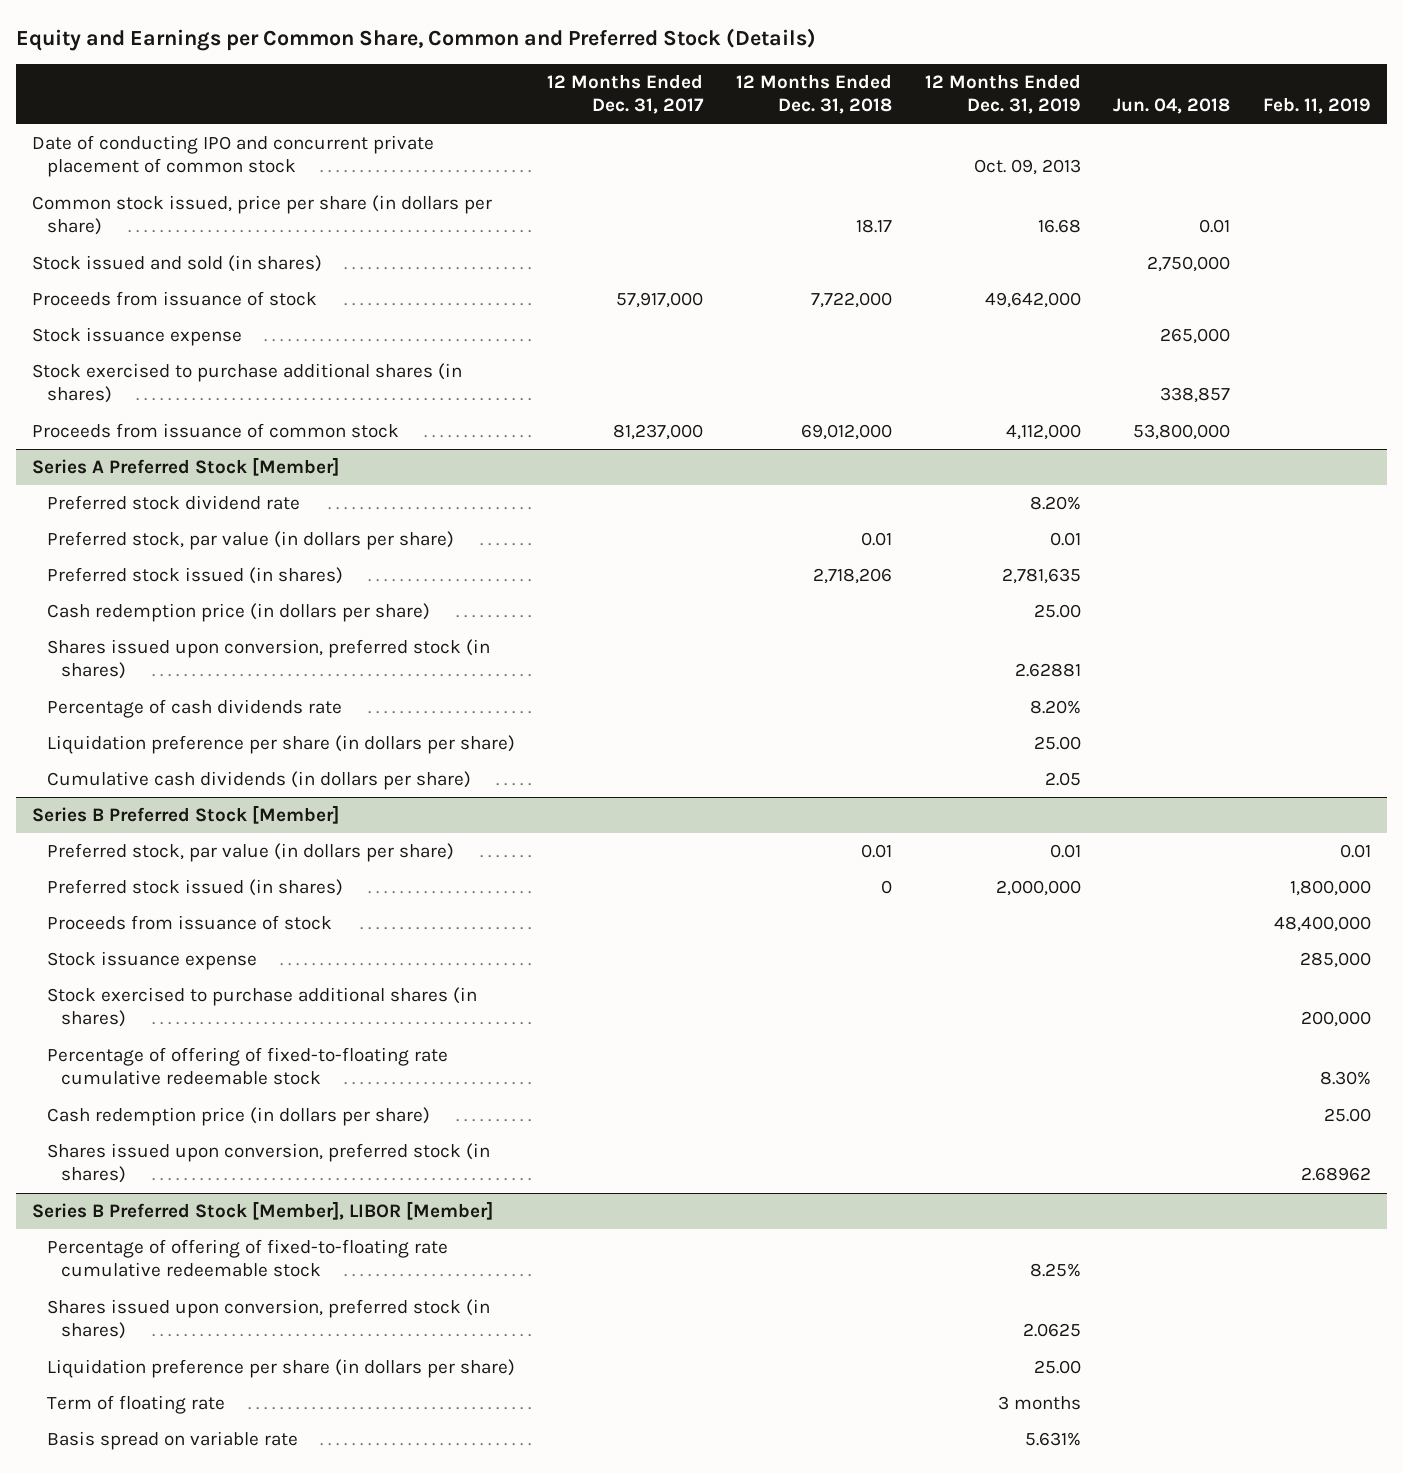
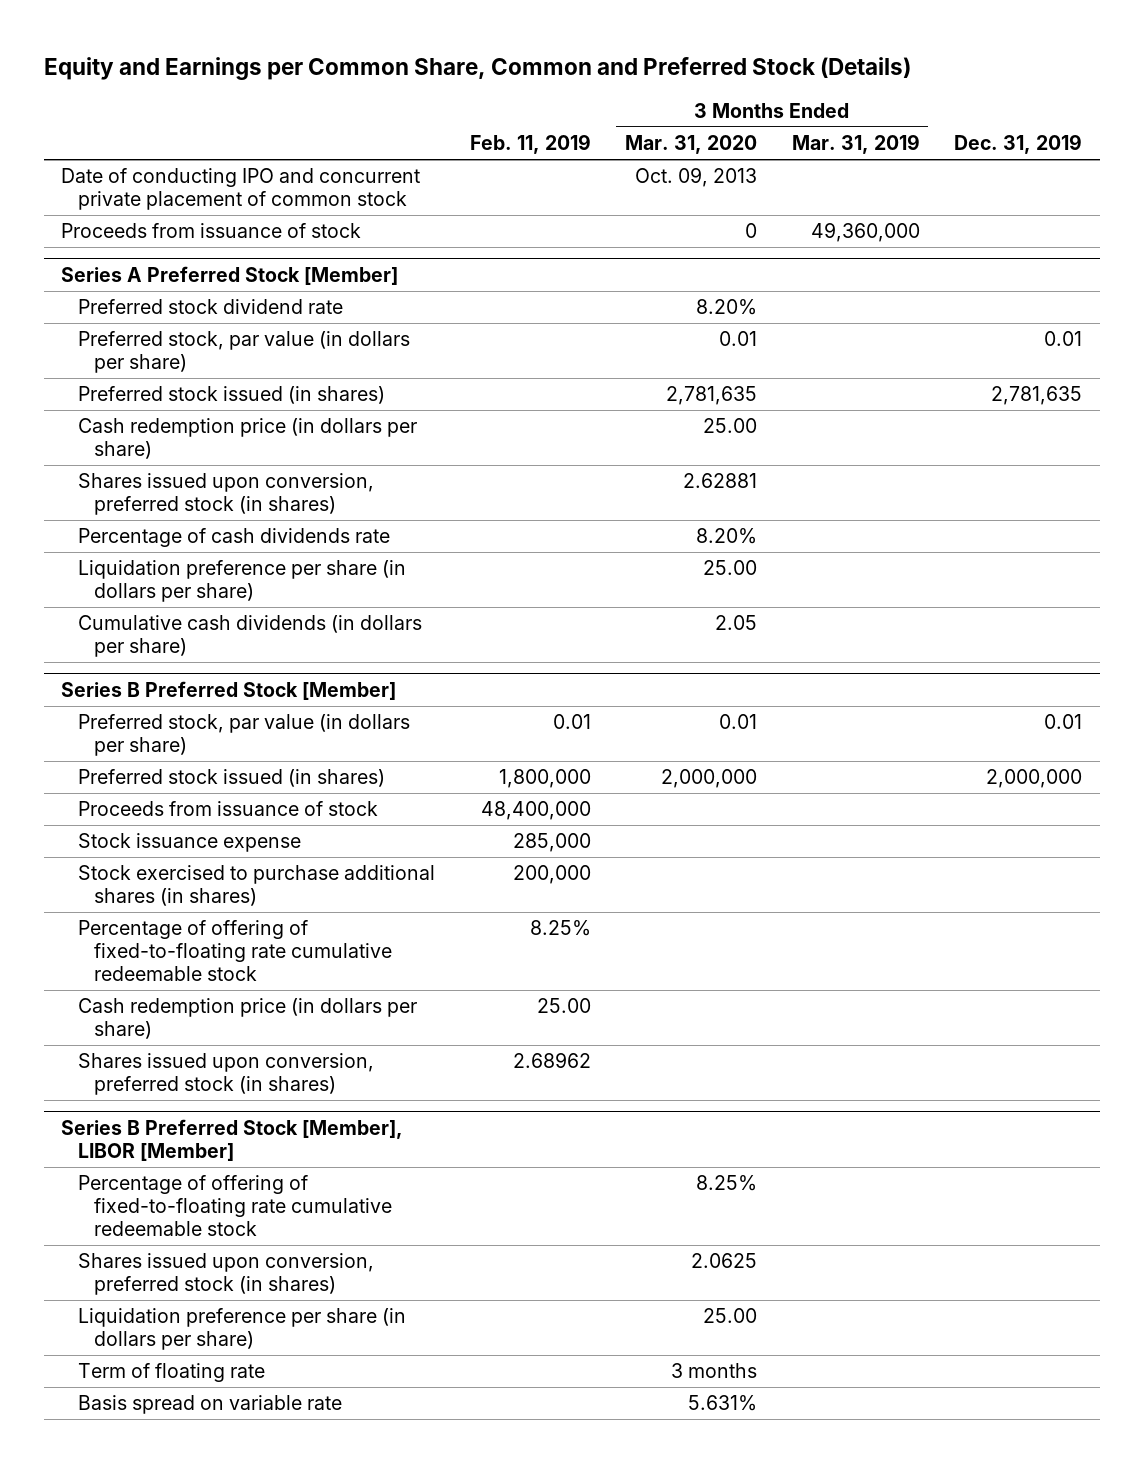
- | 12 Months Ended Dec. 31, 2017 | 12 Months Ended Dec. 31, 2018 | 12 Months Ended Dec. 31, 2019 | Jun. 04, 2018 | Feb. 11, 2019
+ | Feb. 11, 2019 | 3 Months Ended Mar. 31, 2020 | 3 Months Ended Mar. 31, 2019 | Dec. 31, 2019
- Common stock issued, price per share (in dollars per share) | | 18.17 | 16.68 | 0.01 |
- Stock issued and sold (in shares) | | | | 2,750,000 |
- Stock issuance expense | | | | 265,000 |
- Stock exercised to purchase additional shares (in shares) | | | | 338,857 |
- Proceeds from issuance of common stock | 81,237,000 | 69,012,000 | 4,112,000 | 53,800,000 |
@ Series B Preferred Stock [Member]
- Percentage of offering of fixed-to-floating rate cumulative redeemable stock | | | | | 8.30%
+ Percentage of offering of fixed-to-floating rate cumulative redeemable stock | 8.25% | | |

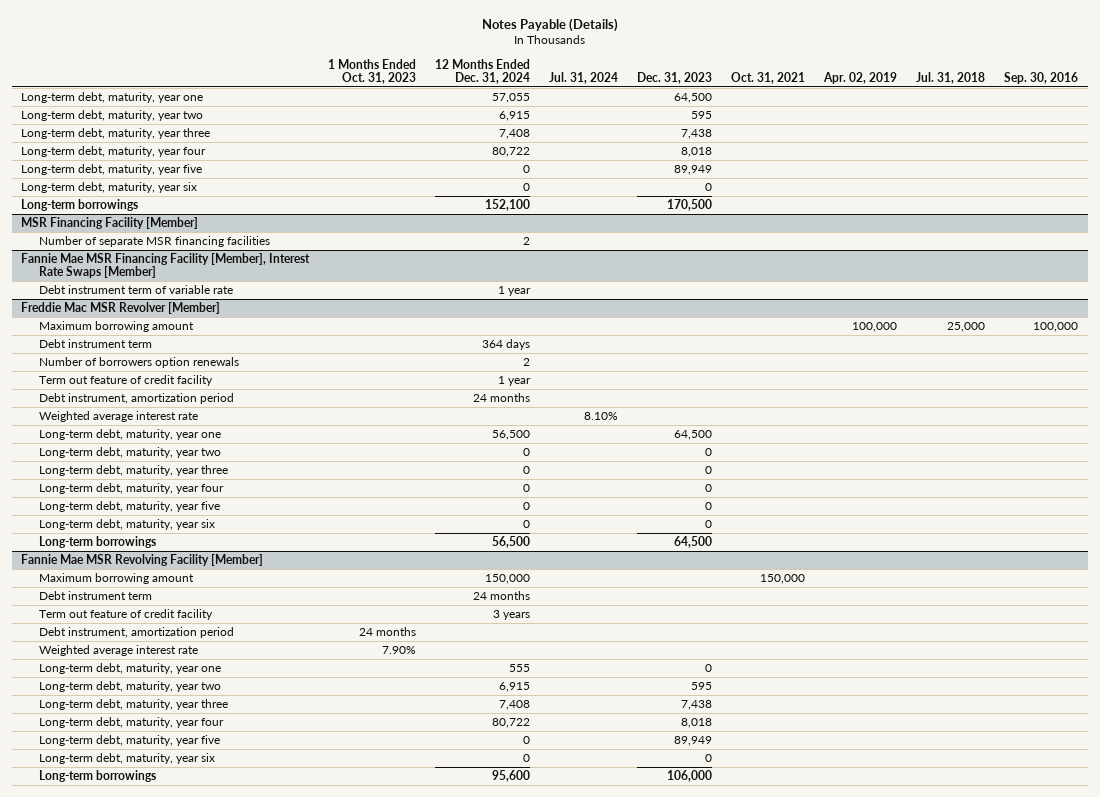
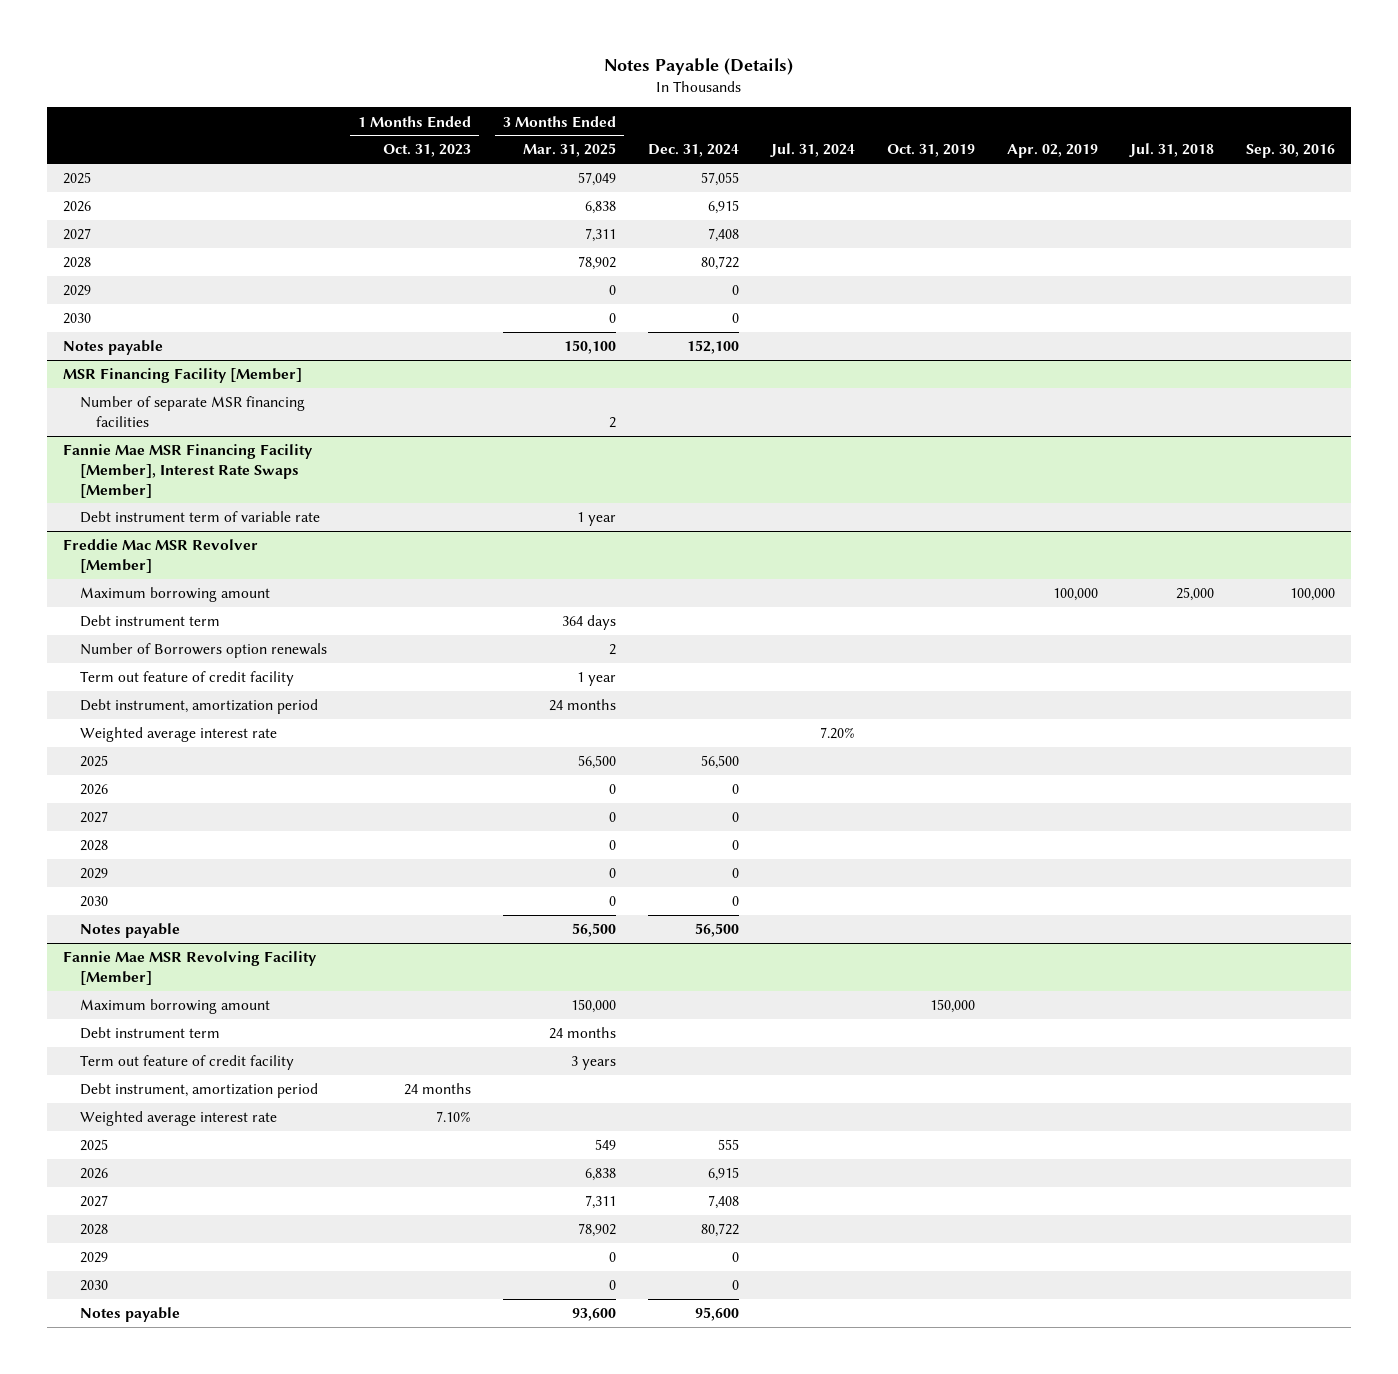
- | 1 Months Ended Oct. 31, 2023 | 12 Months Ended Dec. 31, 2024 | Jul. 31, 2024 | Dec. 31, 2023 | Oct. 31, 2021 | Apr. 02, 2019 | Jul. 31, 2018 | Sep. 30, 2016
+ | 1 Months Ended Oct. 31, 2023 | 3 Months Ended Mar. 31, 2025 | Dec. 31, 2024 | Jul. 31, 2024 | Oct. 31, 2019 | Apr. 02, 2019 | Jul. 31, 2018 | Sep. 30, 2016
- Long-term debt, maturity, year one | | 57,055 | | 64,500 | | | |
- Long-term debt, maturity, year two | | 6,915 | | 595 | | | |
- Long-term debt, maturity, year three | | 7,408 | | 7,438 | | | |
- Long-term debt, maturity, year four | | 80,722 | | 8,018 | | | |
- Long-term debt, maturity, year five | | 0 | | 89,949 | | | |
- Long-term debt, maturity, year six | | 0 | | 0 | | | |
- Long-term borrowings | | 152,100 | | 170,500 | | | |
+ 2025 | | 57,049 | 57,055 | | | | |
+ 2026 | | 6,838 | 6,915 | | | | |
+ 2027 | | 7,311 | 7,408 | | | | |
+ 2028 | | 78,902 | 80,722 | | | | |
+ 2029 | | 0 | 0 | | | | |
+ 2030 | | 0 | 0 | | | | |
+ Notes payable | | 150,100 | 152,100 | | | | |
@ Freddie Mac MSR Revolver [Member]
- Number of borrowers option renewals | | 2 | | | | | |
+ Number of Borrowers option renewals | | 2 | | | | | |
- Weighted average interest rate | | | 8.10% | | | | |
- Long-term debt, maturity, year one | | 56,500 | | 64,500 | | | |
- Long-term debt, maturity, year two | | 0 | | 0 | | | |
- Long-term debt, maturity, year three | | 0 | | 0 | | | |
- Long-term debt, maturity, year four | | 0 | | 0 | | | |
- Long-term debt, maturity, year five | | 0 | | 0 | | | |
- Long-term debt, maturity, year six | | 0 | | 0 | | | |
- Long-term borrowings | | 56,500 | | 64,500 | | | |
+ Weighted average interest rate | | | | 7.20% | | | |
+ 2025 | | 56,500 | 56,500 | | | | |
+ 2026 | | 0 | 0 | | | | |
+ 2027 | | 0 | 0 | | | | |
+ 2028 | | 0 | 0 | | | | |
+ 2029 | | 0 | 0 | | | | |
+ 2030 | | 0 | 0 | | | | |
+ Notes payable | | 56,500 | 56,500 | | | | |
@ Fannie Mae MSR Revolving Facility [Member]
- Weighted average interest rate | 7.90% | | | | | | |
- Long-term debt, maturity, year one | | 555 | | 0 | | | |
- Long-term debt, maturity, year two | | 6,915 | | 595 | | | |
- Long-term debt, maturity, year three | | 7,408 | | 7,438 | | | |
- Long-term debt, maturity, year four | | 80,722 | | 8,018 | | | |
- Long-term debt, maturity, year five | | 0 | | 89,949 | | | |
- Long-term debt, maturity, year six | | 0 | | 0 | | | |
- Long-term borrowings | | 95,600 | | 106,000 | | | |
+ Weighted average interest rate | 7.10% | | | | | | |
+ 2025 | | 549 | 555 | | | | |
+ 2026 | | 6,838 | 6,915 | | | | |
+ 2027 | | 7,311 | 7,408 | | | | |
+ 2028 | | 78,902 | 80,722 | | | | |
+ 2029 | | 0 | 0 | | | | |
+ 2030 | | 0 | 0 | | | | |
+ Notes payable | | 93,600 | 95,600 | | | | |

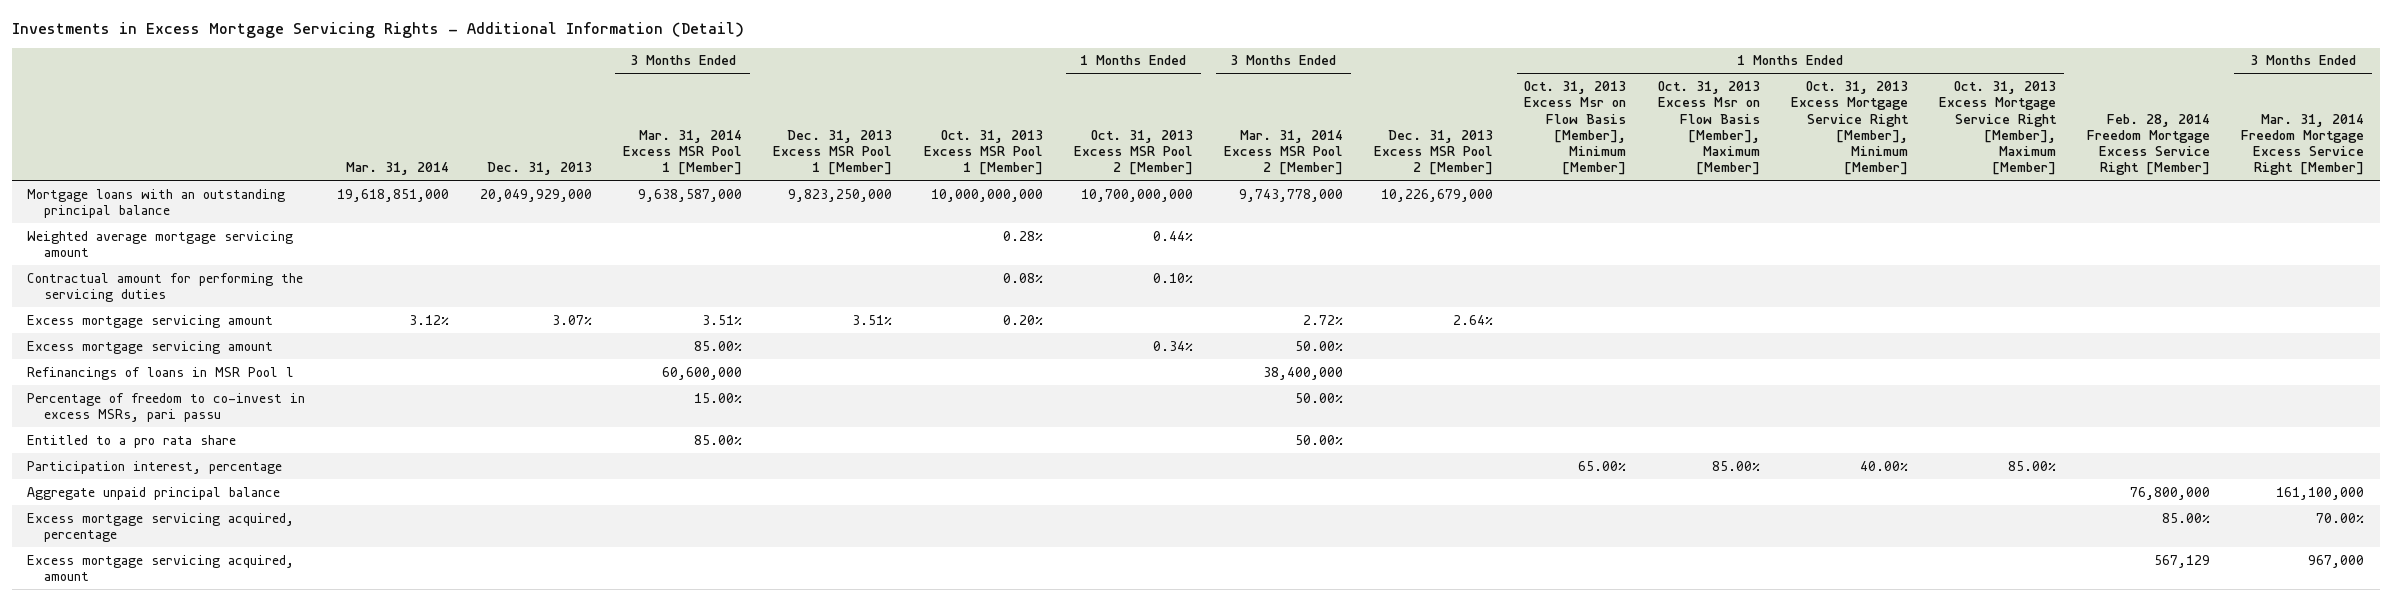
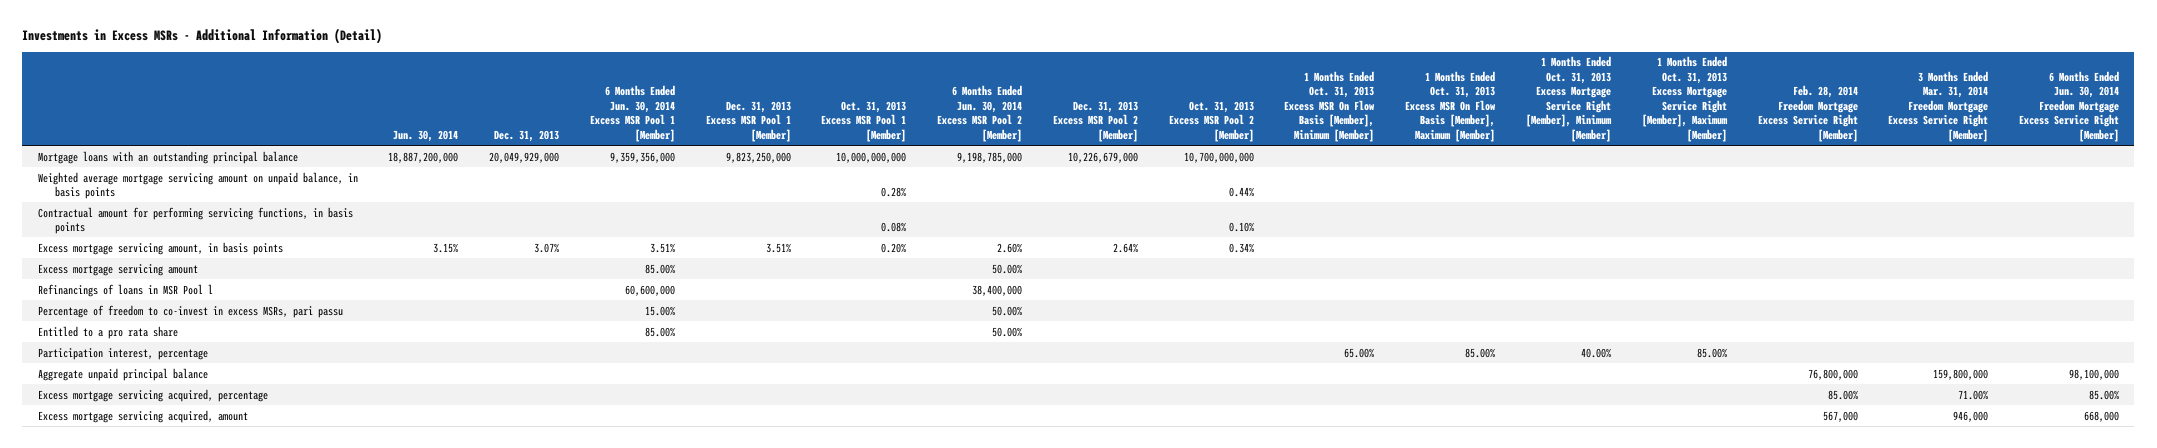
- Investments in Excess Mortgage Servicing Rights - Additional Information (Detail)
+ Investments in Excess MSRs - Additional Information (Detail)
- | Mar. 31, 2014 | Dec. 31, 2013 | 3 Months Ended Mar. 31, 2014 Excess MSR Pool 1 [Member] | Dec. 31, 2013 Excess MSR Pool 1 [Member] | Oct. 31, 2013 Excess MSR Pool 1 [Member] | 1 Months Ended Oct. 31, 2013 Excess MSR Pool 2 [Member] | 3 Months Ended Mar. 31, 2014 Excess MSR Pool 2 [Member] | Dec. 31, 2013 Excess MSR Pool 2 [Member] | 1 Months Ended Oct. 31, 2013 Excess Msr on Flow Basis [Member], Minimum [Member] | 1 Months Ended Oct. 31, 2013 Excess Msr on Flow Basis [Member], Maximum [Member] | 1 Months Ended Oct. 31, 2013 Excess Mortgage Service Right [Member], Minimum [Member] | 1 Months Ended Oct. 31, 2013 Excess Mortgage Service Right [Member], Maximum [Member] | Feb. 28, 2014 Freedom Mortgage Excess Service Right [Member] | 3 Months Ended Mar. 31, 2014 Freedom Mortgage Excess Service Right [Member]
+ | Jun. 30, 2014 | Dec. 31, 2013 | 6 Months Ended Jun. 30, 2014 Excess MSR Pool 1 [Member] | Dec. 31, 2013 Excess MSR Pool 1 [Member] | Oct. 31, 2013 Excess MSR Pool 1 [Member] | 6 Months Ended Jun. 30, 2014 Excess MSR Pool 2 [Member] | Dec. 31, 2013 Excess MSR Pool 2 [Member] | Oct. 31, 2013 Excess MSR Pool 2 [Member] | 1 Months Ended Oct. 31, 2013 Excess MSR On Flow Basis [Member], Minimum [Member] | 1 Months Ended Oct. 31, 2013 Excess MSR On Flow Basis [Member], Maximum [Member] | 1 Months Ended Oct. 31, 2013 Excess Mortgage Service Right [Member], Minimum [Member] | 1 Months Ended Oct. 31, 2013 Excess Mortgage Service Right [Member], Maximum [Member] | Feb. 28, 2014 Freedom Mortgage Excess Service Right [Member] | 3 Months Ended Mar. 31, 2014 Freedom Mortgage Excess Service Right [Member] | 6 Months Ended Jun. 30, 2014 Freedom Mortgage Excess Service Right [Member]
- Weighted average mortgage servicing amount | | | | | 0.28% | 0.44% | | | | | | | |
- Contractual amount for performing the servicing duties | | | | | 0.08% | 0.10% | | | | | | | |
- Excess mortgage servicing amount | 3.12% | 3.07% | 3.51% | 3.51% | 0.20% | | 2.72% | 2.64% | | | | | |
+ Weighted average mortgage servicing amount on unpaid balance, in basis points | | | | | 0.28% | | | 0.44% | | | | | | |
+ Contractual amount for performing servicing functions, in basis points | | | | | 0.08% | | | 0.10% | | | | | | |
+ Excess mortgage servicing amount, in basis points | 3.15% | 3.07% | 3.51% | 3.51% | 0.20% | 2.60% | 2.64% | 0.34% | | | | | | |
- Aggregate unpaid principal balance | | | | | | | | | | | | | 76,800,000 | 161,100,000
- Excess mortgage servicing acquired, percentage | | | | | | | | | | | | | 85.00% | 70.00%
- Excess mortgage servicing acquired, amount | | | | | | | | | | | | | 567,129 | 967,000
+ Aggregate unpaid principal balance | | | | | | | | | | | | | 76,800,000 | 159,800,000 | 98,100,000
+ Excess mortgage servicing acquired, percentage | | | | | | | | | | | | | 85.00% | 71.00% | 85.00%
+ Excess mortgage servicing acquired, amount | | | | | | | | | | | | | 567,000 | 946,000 | 668,000

